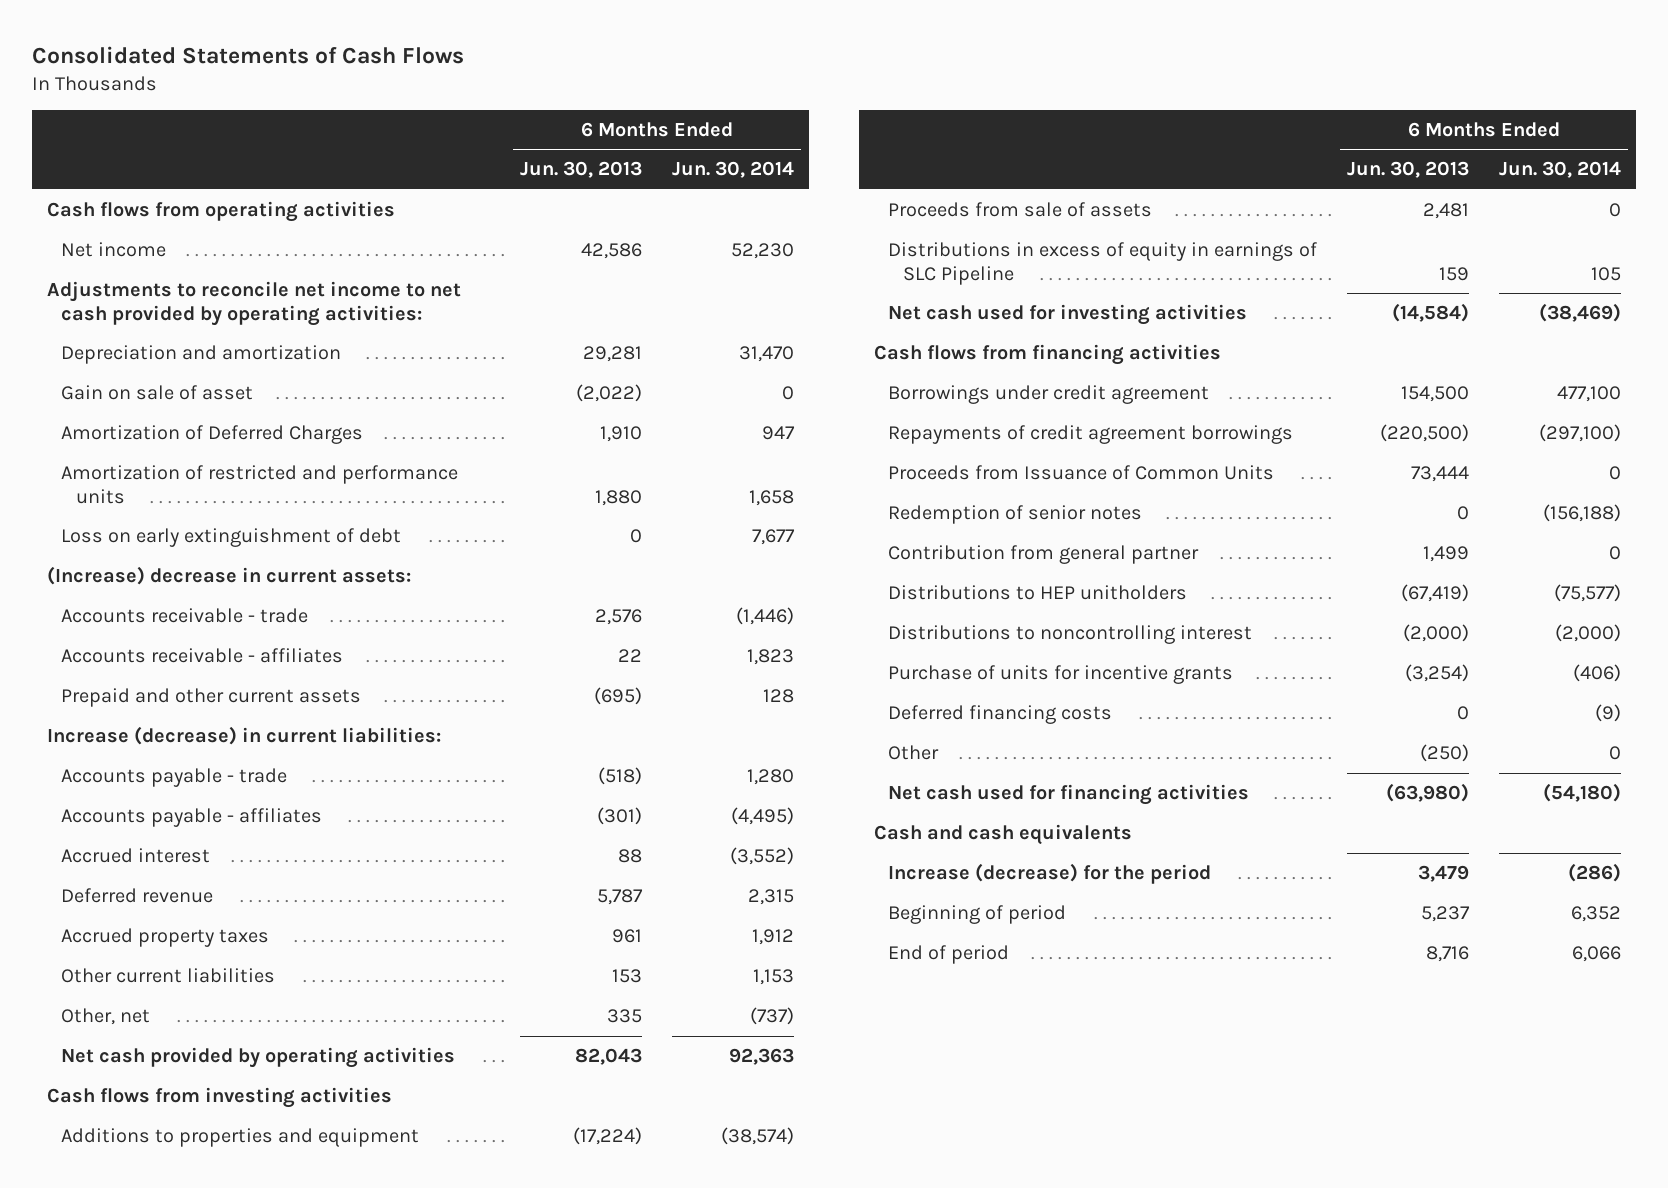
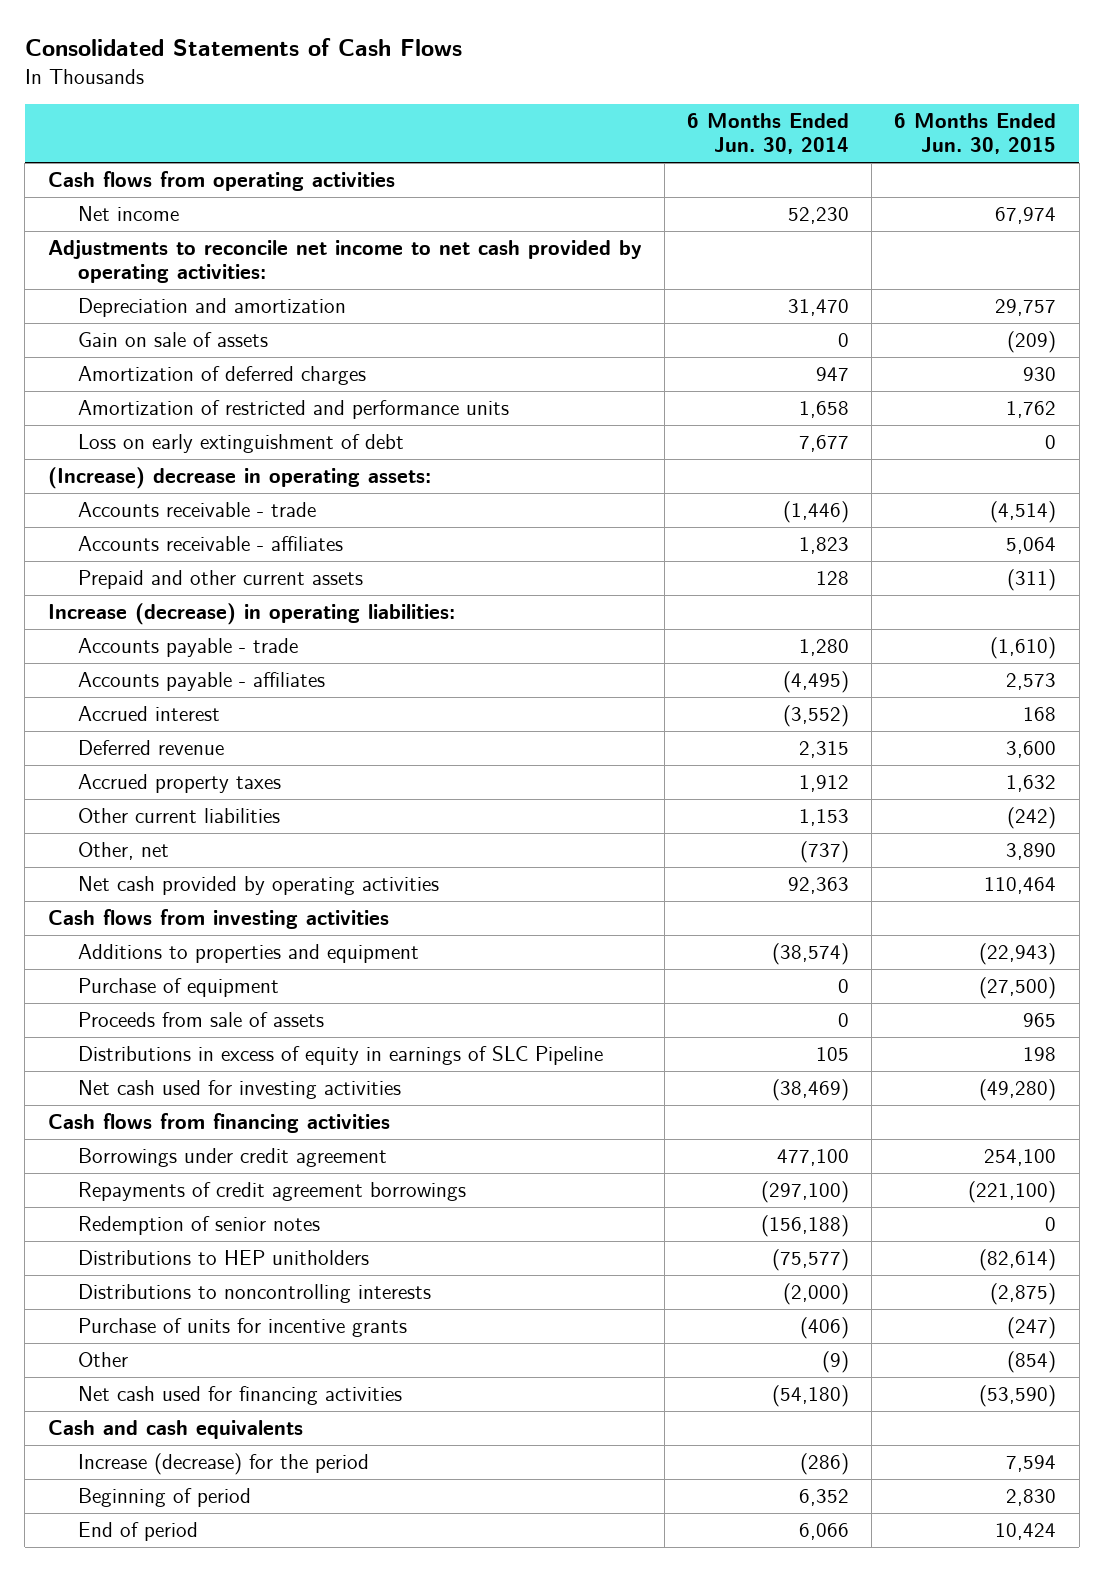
- | 6 Months Ended Jun. 30, 2013 | 6 Months Ended Jun. 30, 2014
+ | 6 Months Ended Jun. 30, 2014 | 6 Months Ended Jun. 30, 2015
- Gain on sale of asset | (2,022) | 0
- Amortization of Deferred Charges | 1,910 | 947
+ Gain on sale of assets | 0 | (209)
+ Amortization of deferred charges | 947 | 930
- (Increase) decrease in current assets:
+ (Increase) decrease in operating assets:
- Increase (decrease) in current liabilities:
+ Increase (decrease) in operating liabilities:
+ Purchase of equipment | 0 | (27,500)
- Proceeds from Issuance of Common Units | 73,444 | 0
- Contribution from general partner | 1,499 | 0
- Distributions to noncontrolling interest | (2,000) | (2,000)
+ Distributions to noncontrolling interests | (2,000) | (2,875)
- Deferred financing costs | 0 | (9)
- Other | (250) | 0
+ Other | (9) | (854)

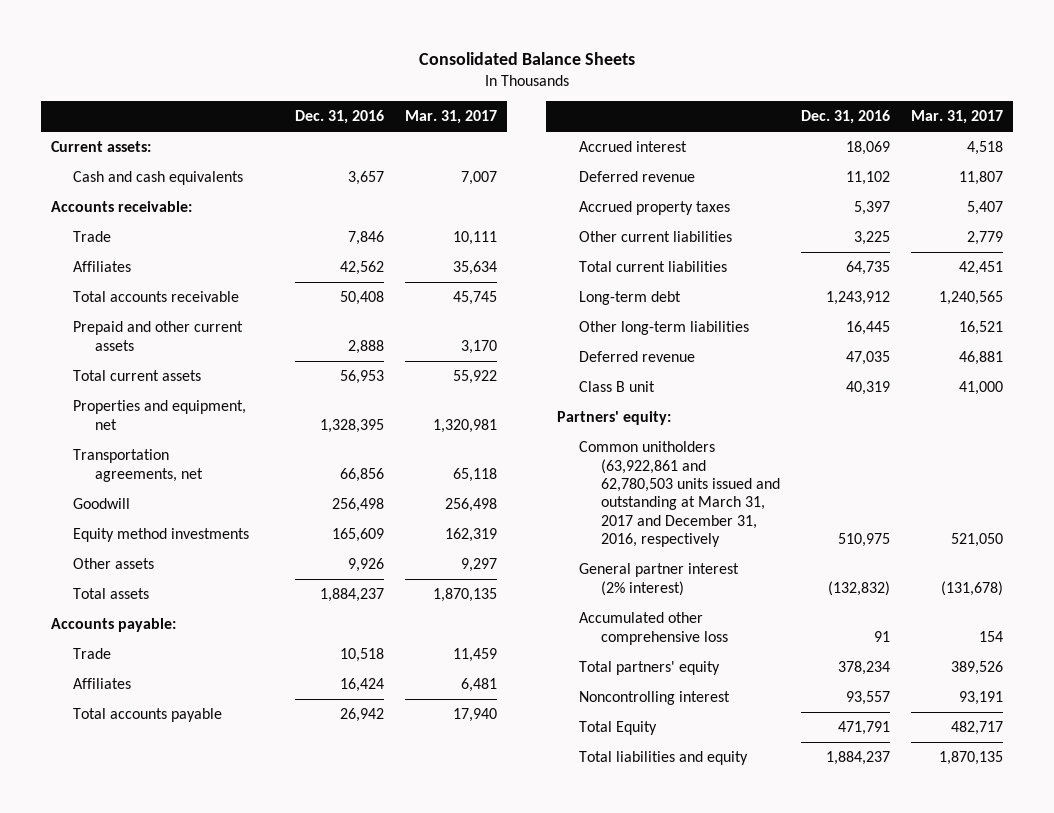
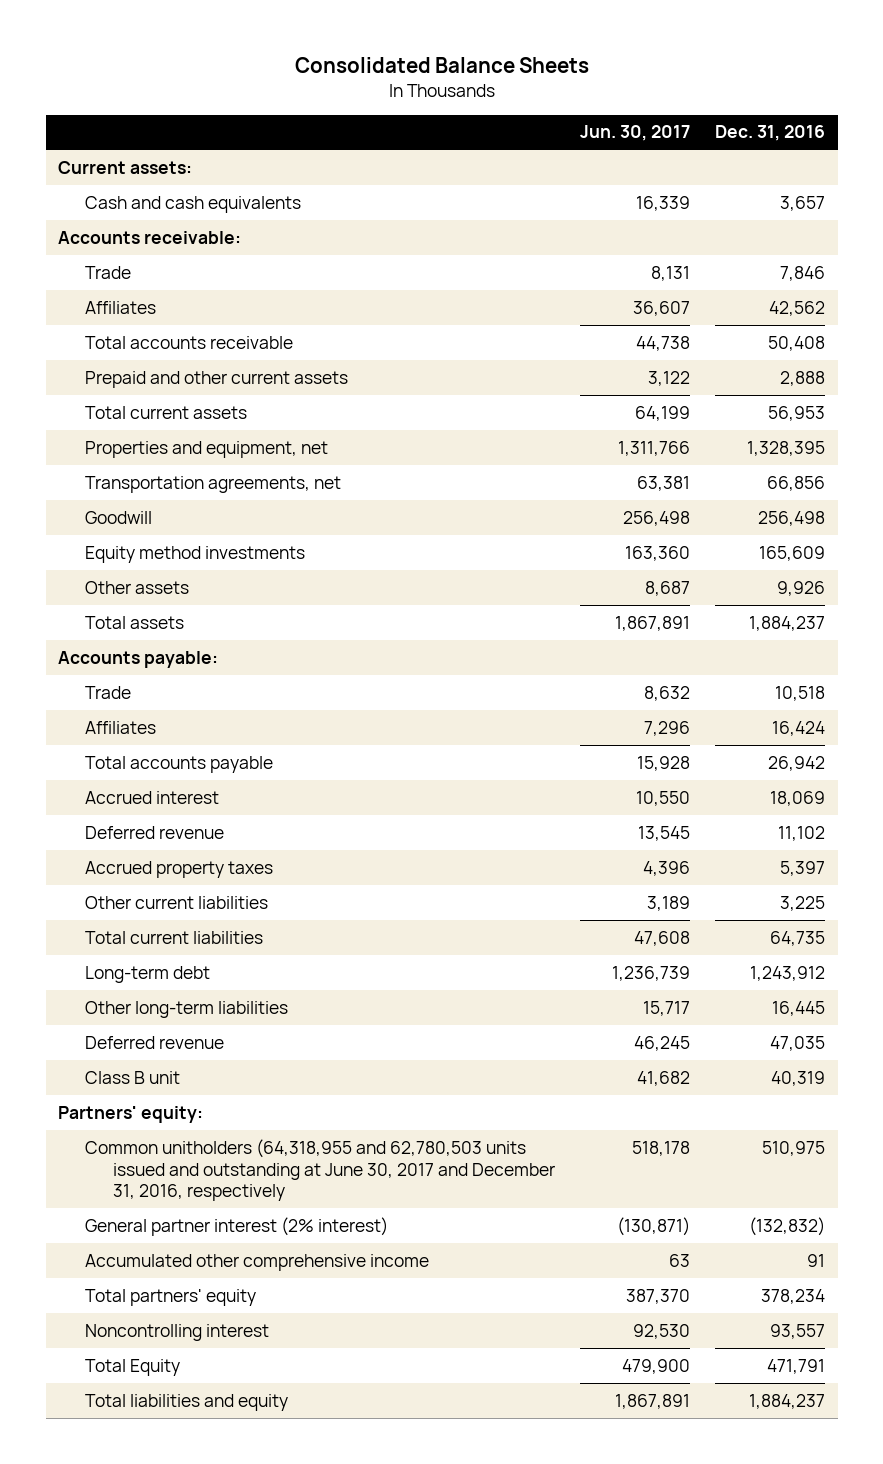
- | Dec. 31, 2016 | Mar. 31, 2017
+ | Jun. 30, 2017 | Dec. 31, 2016
- Common unitholders (63,922,861 and 62,780,503 units issued and outstanding at March 31, 2017 and December 31, 2016, respectively | 510,975 | 521,050
+ Common unitholders (64,318,955 and 62,780,503 units issued and outstanding at June 30, 2017 and December 31, 2016, respectively | 518,178 | 510,975
- Accumulated other comprehensive loss | 91 | 154
+ Accumulated other comprehensive income | 63 | 91

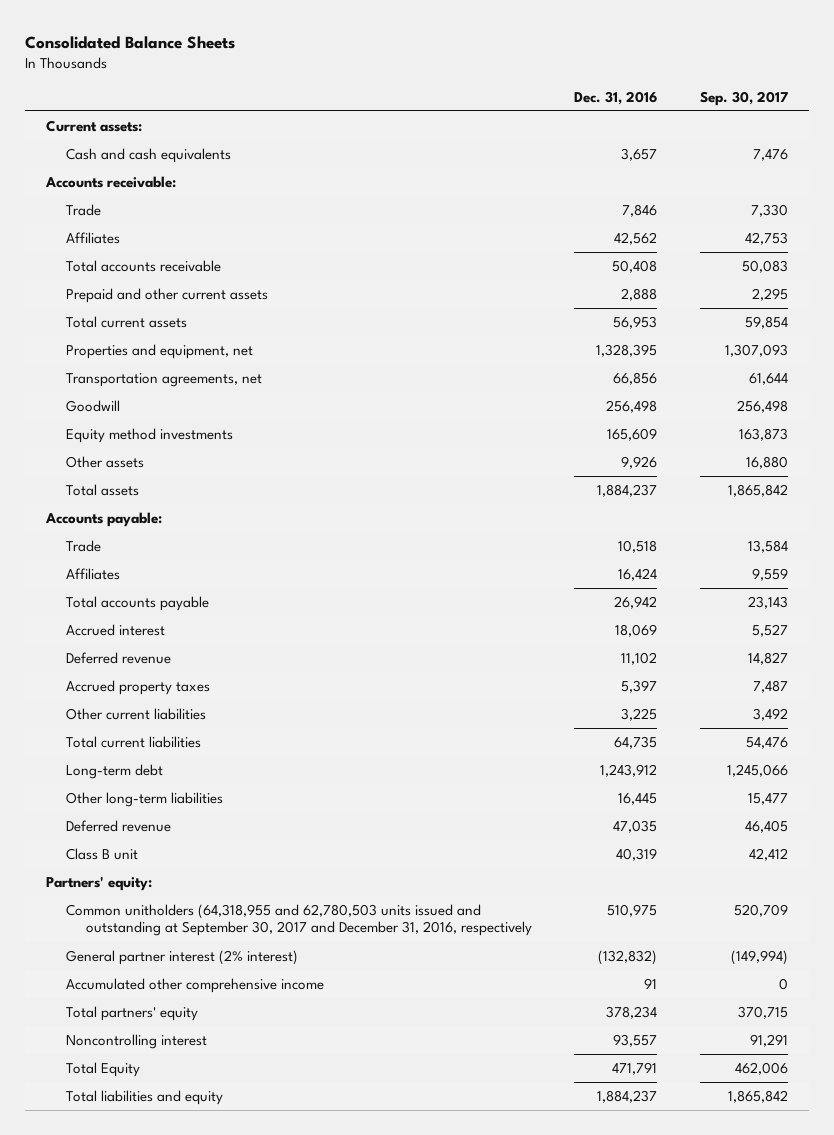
- | Jun. 30, 2017 | Dec. 31, 2016
+ | Dec. 31, 2016 | Sep. 30, 2017
- Common unitholders (64,318,955 and 62,780,503 units issued and outstanding at June 30, 2017 and December 31, 2016, respectively | 518,178 | 510,975
+ Common unitholders (64,318,955 and 62,780,503 units issued and outstanding at September 30, 2017 and December 31, 2016, respectively | 510,975 | 520,709

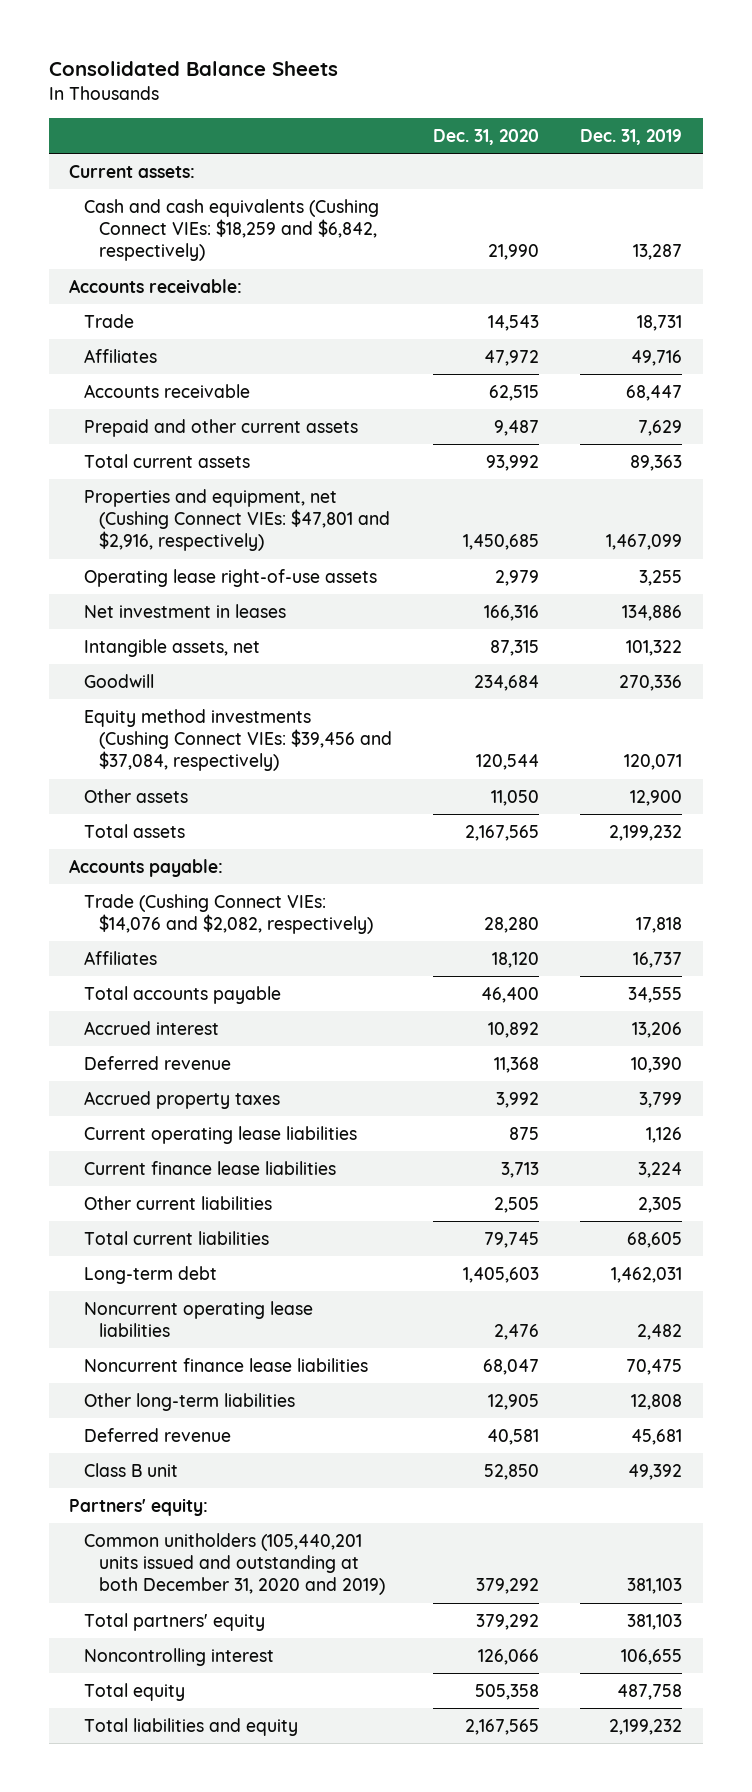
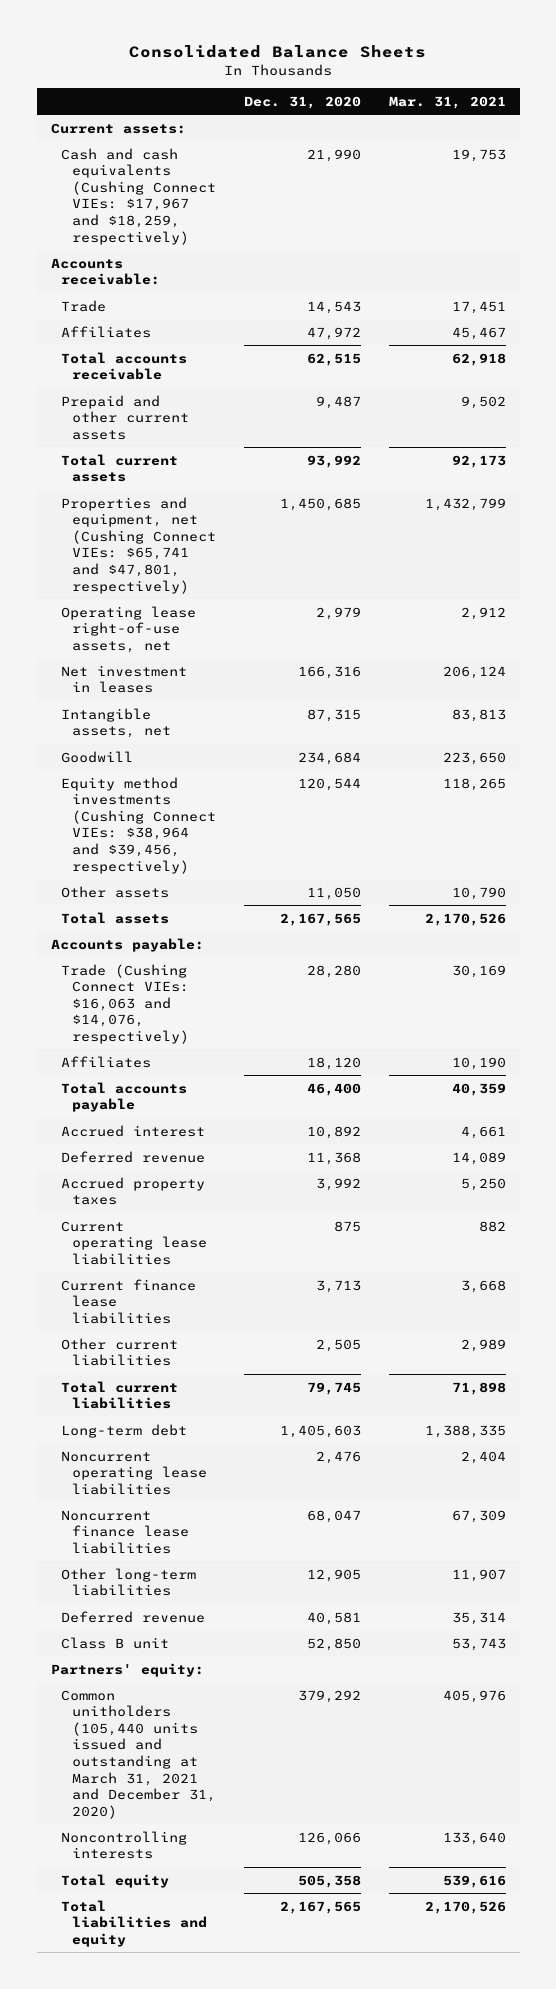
- | Dec. 31, 2020 | Dec. 31, 2019
+ | Dec. 31, 2020 | Mar. 31, 2021
- Cash and cash equivalents (Cushing Connect VIEs: $18,259 and $6,842, respectively) | 21,990 | 13,287
+ Cash and cash equivalents (Cushing Connect VIEs: $17,967 and $18,259, respectively) | 21,990 | 19,753
- Accounts receivable | 62,515 | 68,447
+ Total accounts receivable | 62,515 | 62,918
- Properties and equipment, net (Cushing Connect VIEs: $47,801 and $2,916, respectively) | 1,450,685 | 1,467,099
- Operating lease right-of-use assets | 2,979 | 3,255
+ Properties and equipment, net (Cushing Connect VIEs: $65,741 and $47,801, respectively) | 1,450,685 | 1,432,799
+ Operating lease right-of-use assets, net | 2,979 | 2,912
- Equity method investments (Cushing Connect VIEs: $39,456 and $37,084, respectively) | 120,544 | 120,071
+ Equity method investments (Cushing Connect VIEs: $38,964 and $39,456, respectively) | 120,544 | 118,265
- Trade (Cushing Connect VIEs: $14,076 and $2,082, respectively) | 28,280 | 17,818
+ Trade (Cushing Connect VIEs: $16,063 and $14,076, respectively) | 28,280 | 30,169
- Common unitholders (105,440,201 units issued and outstanding at both December 31, 2020 and 2019) | 379,292 | 381,103
- Total partners' equity | 379,292 | 381,103
- Noncontrolling interest | 126,066 | 106,655
+ Common unitholders (105,440 units issued and outstanding at March 31, 2021 and December 31, 2020) | 379,292 | 405,976
+ Noncontrolling interests | 126,066 | 133,640

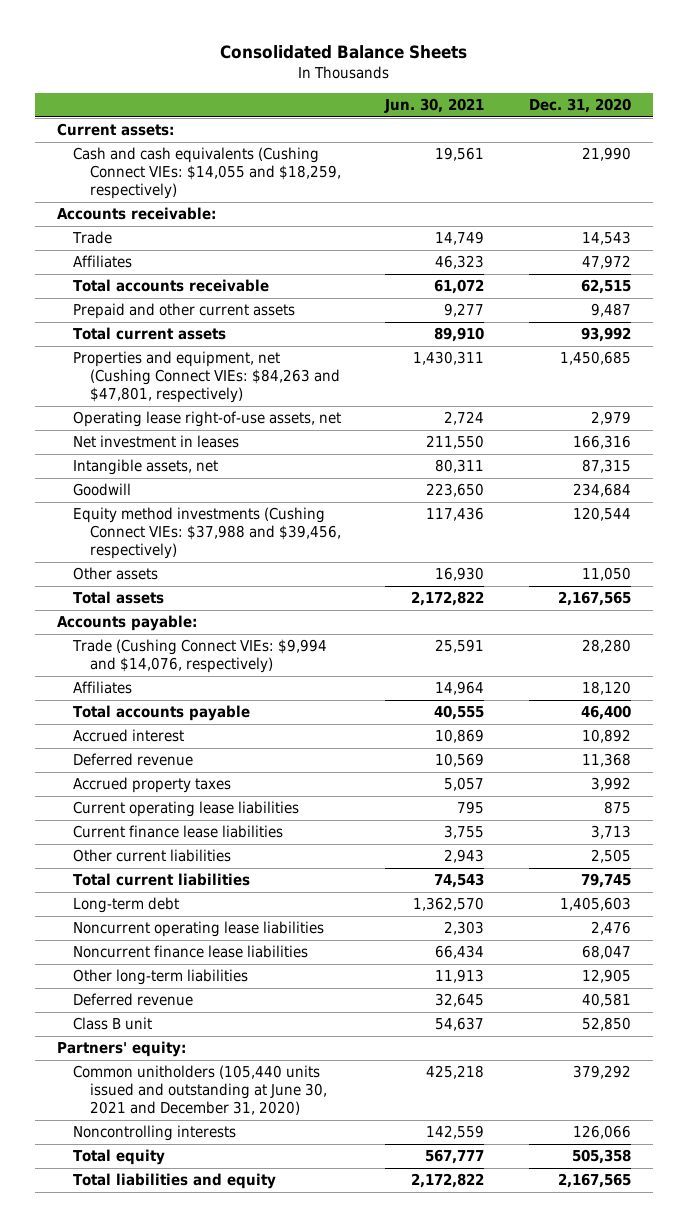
- | Dec. 31, 2020 | Mar. 31, 2021
+ | Jun. 30, 2021 | Dec. 31, 2020
- Cash and cash equivalents (Cushing Connect VIEs: $17,967 and $18,259, respectively) | 21,990 | 19,753
+ Cash and cash equivalents (Cushing Connect VIEs: $14,055 and $18,259, respectively) | 19,561 | 21,990
- Properties and equipment, net (Cushing Connect VIEs: $65,741 and $47,801, respectively) | 1,450,685 | 1,432,799
+ Properties and equipment, net (Cushing Connect VIEs: $84,263 and $47,801, respectively) | 1,430,311 | 1,450,685
- Equity method investments (Cushing Connect VIEs: $38,964 and $39,456, respectively) | 120,544 | 118,265
+ Equity method investments (Cushing Connect VIEs: $37,988 and $39,456, respectively) | 117,436 | 120,544
- Trade (Cushing Connect VIEs: $16,063 and $14,076, respectively) | 28,280 | 30,169
+ Trade (Cushing Connect VIEs: $9,994 and $14,076, respectively) | 25,591 | 28,280
- Common unitholders (105,440 units issued and outstanding at March 31, 2021 and December 31, 2020) | 379,292 | 405,976
+ Common unitholders (105,440 units issued and outstanding at June 30, 2021 and December 31, 2020) | 425,218 | 379,292

